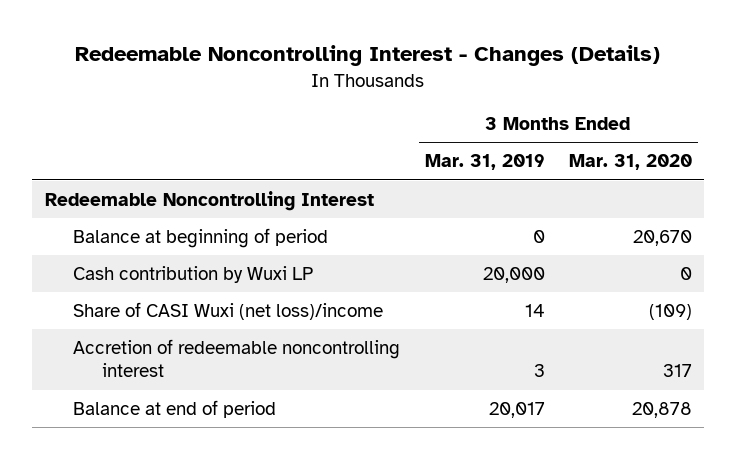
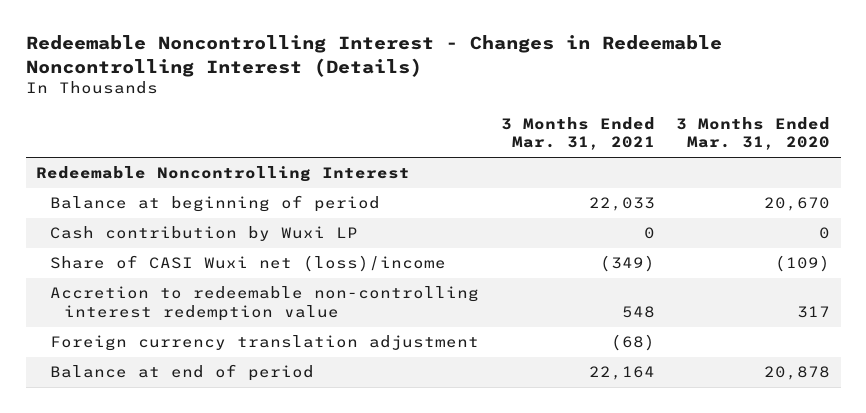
- Redeemable Noncontrolling Interest - Changes (Details)
+ Redeemable Noncontrolling Interest - Changes in Redeemable Noncontrolling Interest (Details)
- | 3 Months Ended Mar. 31, 2019 | 3 Months Ended Mar. 31, 2020
+ | 3 Months Ended Mar. 31, 2021 | 3 Months Ended Mar. 31, 2020
- Share of CASI Wuxi (net loss)/income | 14 | (109)
- Accretion of redeemable noncontrolling interest | 3 | 317
+ Share of CASI Wuxi net (loss)/income | (349) | (109)
+ Accretion to redeemable non-controlling interest redemption value | 548 | 317
+ Foreign currency translation adjustment | (68) |

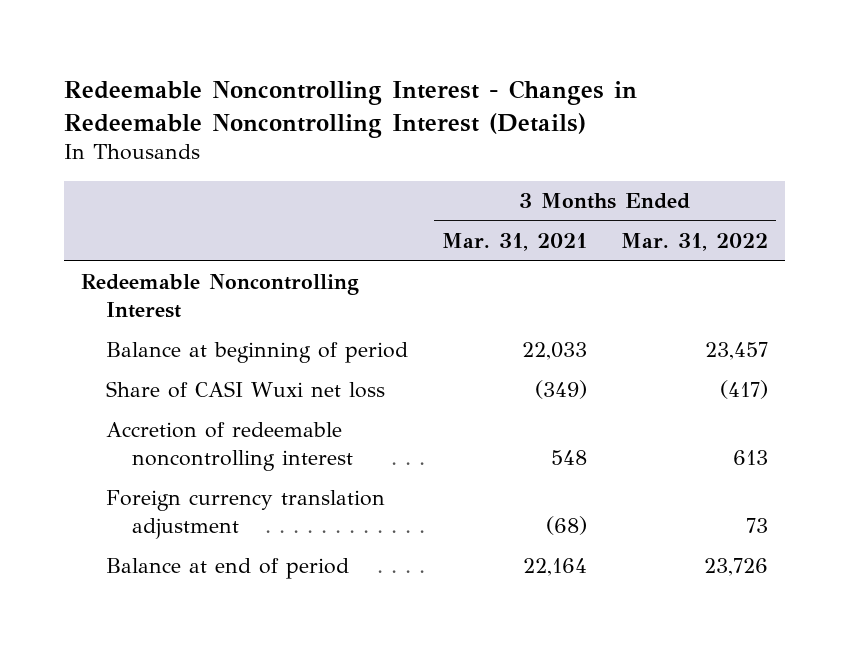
- | 3 Months Ended Mar. 31, 2021 | 3 Months Ended Mar. 31, 2020
+ | 3 Months Ended Mar. 31, 2021 | 3 Months Ended Mar. 31, 2022
- Cash contribution by Wuxi LP | 0 | 0
- Share of CASI Wuxi net (loss)/income | (349) | (109)
- Accretion to redeemable non-controlling interest redemption value | 548 | 317
+ Share of CASI Wuxi net loss | (349) | (417)
+ Accretion of redeemable noncontrolling interest | 548 | 613

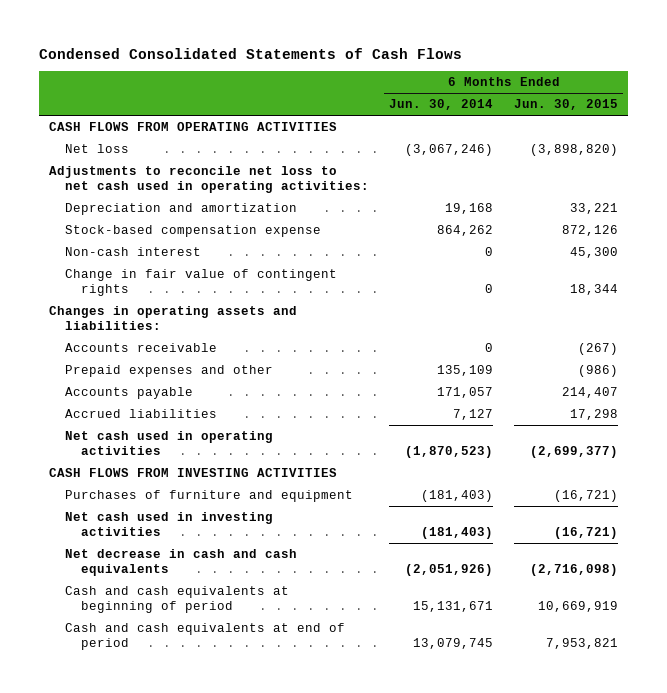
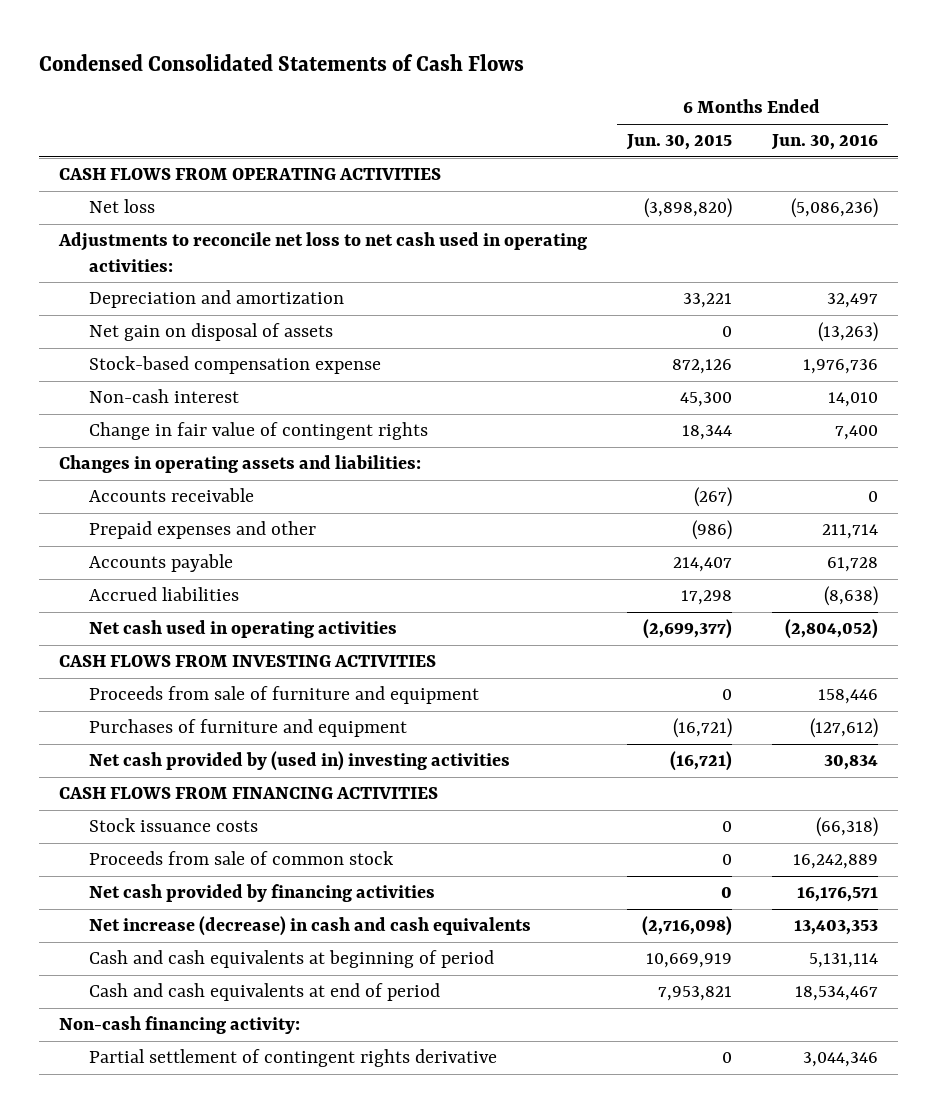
- | 6 Months Ended Jun. 30, 2014 | 6 Months Ended Jun. 30, 2015
+ | 6 Months Ended Jun. 30, 2015 | 6 Months Ended Jun. 30, 2016
+ Net gain on disposal of assets | 0 | (13,263)
+ Proceeds from sale of furniture and equipment | 0 | 158,446
- Net cash used in investing activities | (181,403) | (16,721)
- Net decrease in cash and cash equivalents | (2,051,926) | (2,716,098)
+ Net cash provided by (used in) investing activities | (16,721) | 30,834
+ CASH FLOWS FROM FINANCING ACTIVITIES
+ Stock issuance costs | 0 | (66,318)
+ Proceeds from sale of common stock | 0 | 16,242,889
+ Net cash provided by financing activities | 0 | 16,176,571
+ Net increase (decrease) in cash and cash equivalents | (2,716,098) | 13,403,353
+ Non-cash financing activity:
+ Partial settlement of contingent rights derivative | 0 | 3,044,346

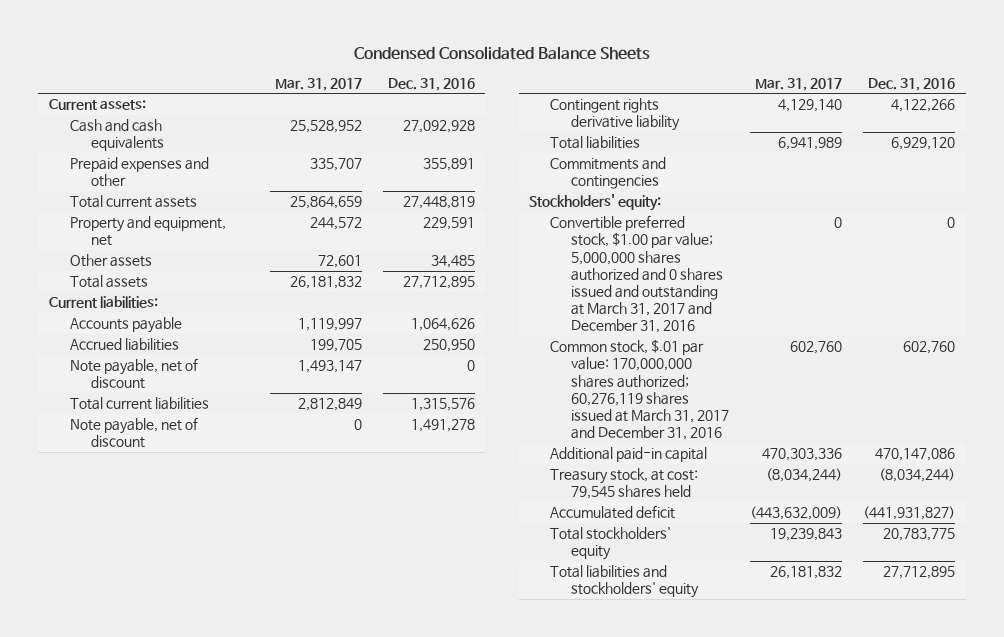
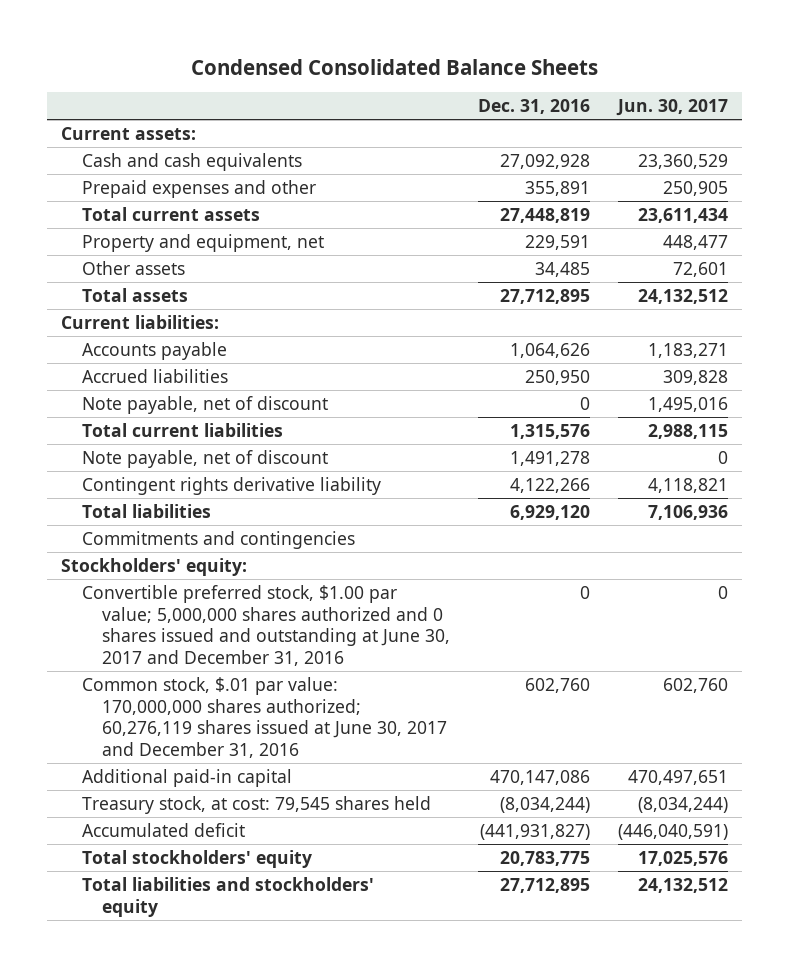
- | Mar. 31, 2017 | Dec. 31, 2016
+ | Dec. 31, 2016 | Jun. 30, 2017
- Convertible preferred stock, $1.00 par value; 5,000,000 shares authorized and 0 shares issued and outstanding at March 31, 2017 and December 31, 2016 | 0 | 0
- Common stock, $.01 par value: 170,000,000 shares authorized; 60,276,119 shares issued at March 31, 2017 and December 31, 2016 | 602,760 | 602,760
+ Convertible preferred stock, $1.00 par value; 5,000,000 shares authorized and 0 shares issued and outstanding at June 30, 2017 and December 31, 2016 | 0 | 0
+ Common stock, $.01 par value: 170,000,000 shares authorized; 60,276,119 shares issued at June 30, 2017 and December 31, 2016 | 602,760 | 602,760

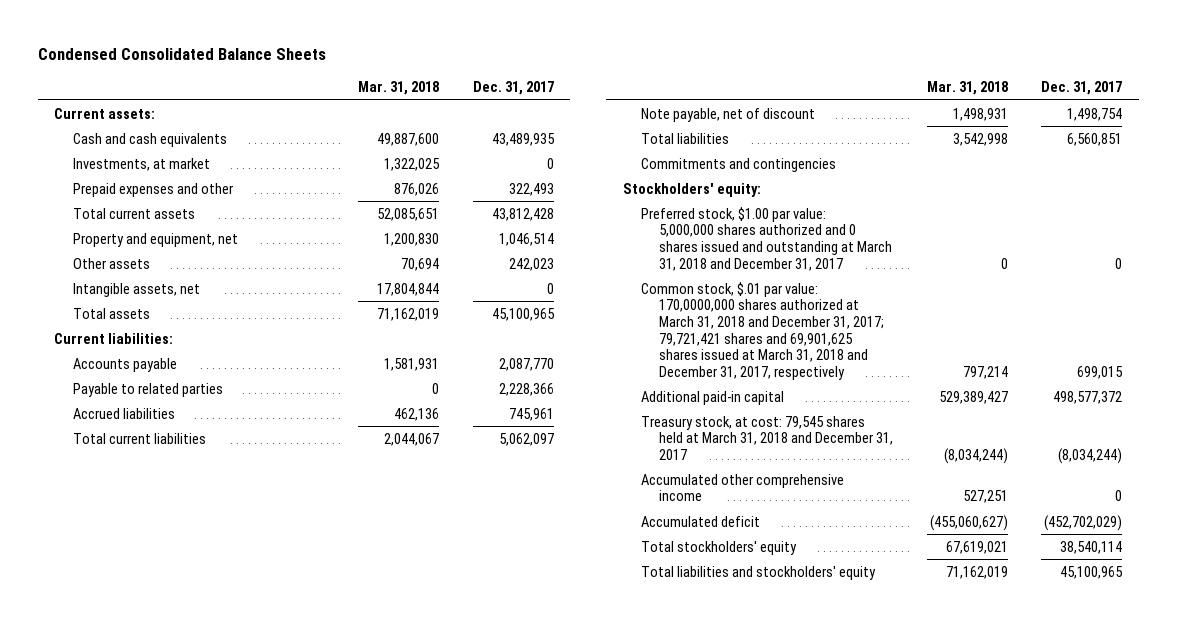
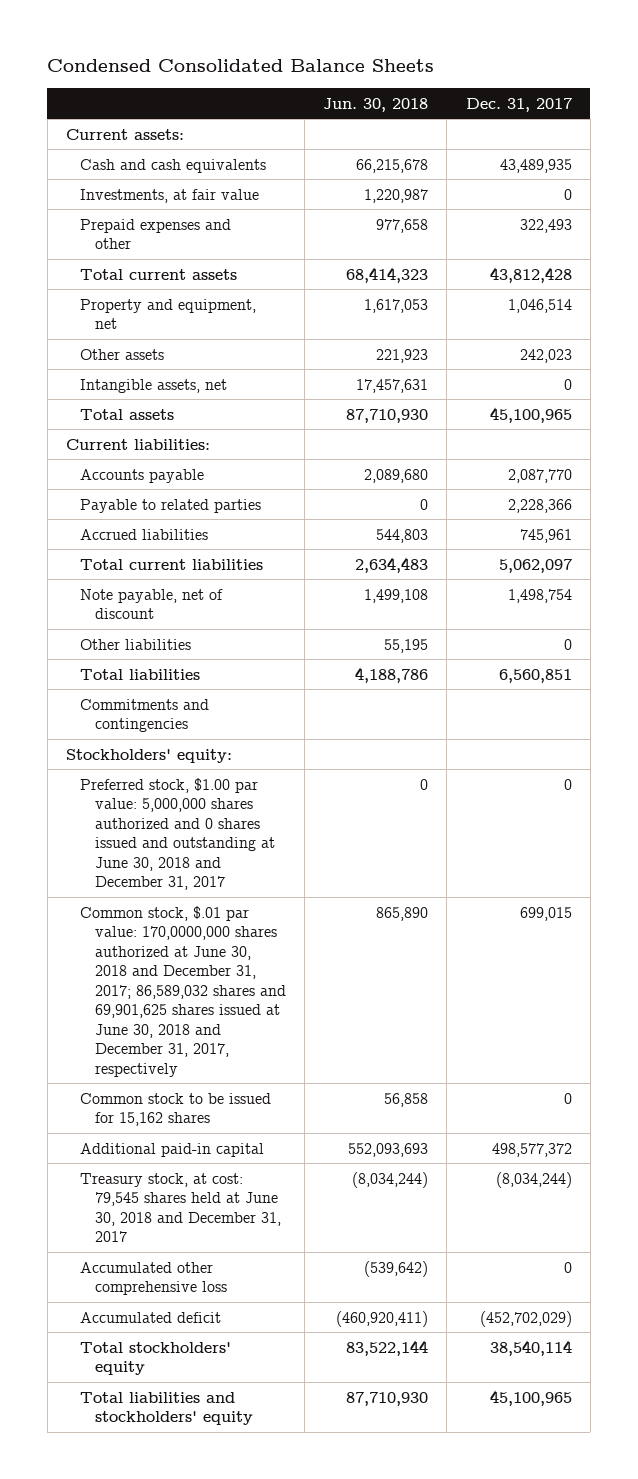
- | Mar. 31, 2018 | Dec. 31, 2017
+ | Jun. 30, 2018 | Dec. 31, 2017
- Investments, at market | 1,322,025 | 0
+ Investments, at fair value | 1,220,987 | 0
+ Other liabilities | 55,195 | 0
- Preferred stock, $1.00 par value: 5,000,000 shares authorized and 0 shares issued and outstanding at March 31, 2018 and December 31, 2017 | 0 | 0
- Common stock, $.01 par value: 170,0000,000 shares authorized at March 31, 2018 and December 31, 2017; 79,721,421 shares and 69,901,625 shares issued at March 31, 2018 and December 31, 2017, respectively | 797,214 | 699,015
+ Preferred stock, $1.00 par value: 5,000,000 shares authorized and 0 shares issued and outstanding at June 30, 2018 and December 31, 2017 | 0 | 0
+ Common stock, $.01 par value: 170,0000,000 shares authorized at June 30, 2018 and December 31, 2017; 86,589,032 shares and 69,901,625 shares issued at June 30, 2018 and December 31, 2017, respectively | 865,890 | 699,015
+ Common stock to be issued for 15,162 shares | 56,858 | 0
- Treasury stock, at cost: 79,545 shares held at March 31, 2018 and December 31, 2017 | (8,034,244) | (8,034,244)
- Accumulated other comprehensive income | 527,251 | 0
+ Treasury stock, at cost: 79,545 shares held at June 30, 2018 and December 31, 2017 | (8,034,244) | (8,034,244)
+ Accumulated other comprehensive loss | (539,642) | 0

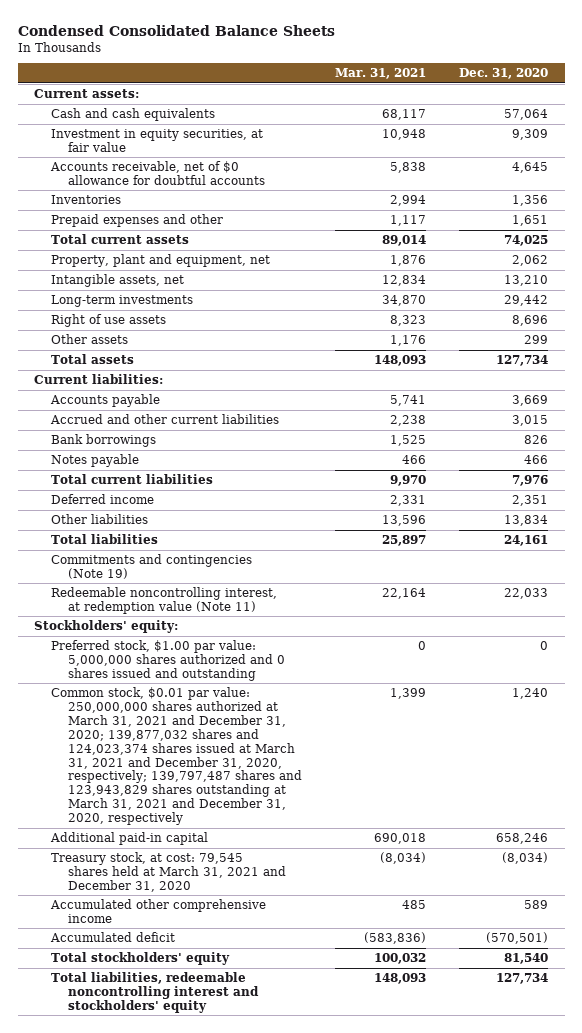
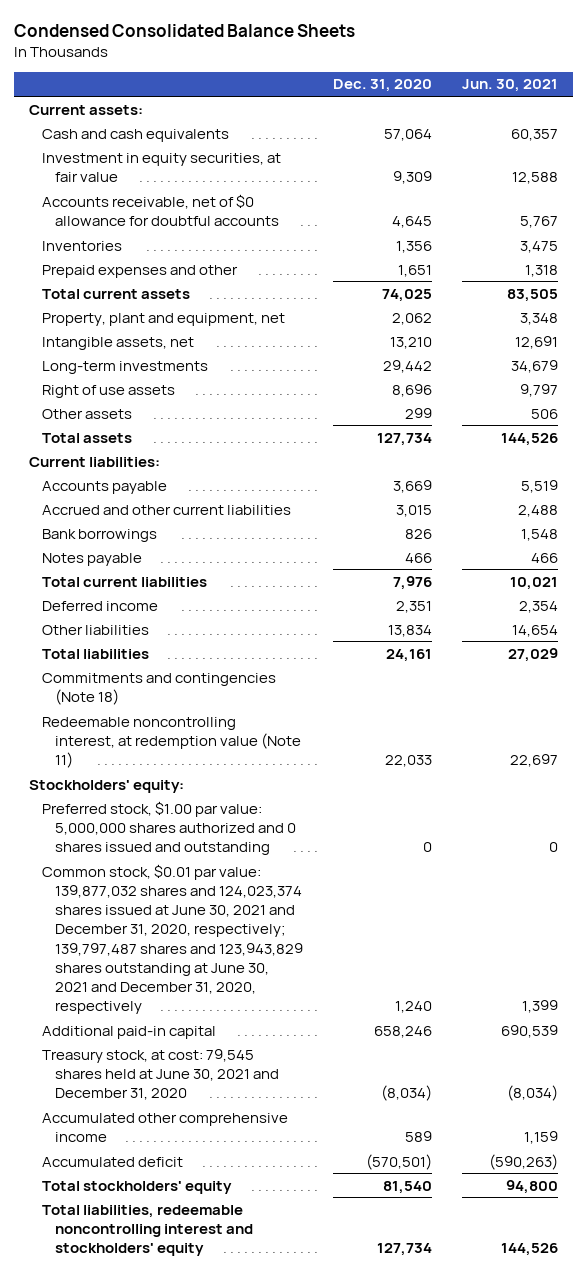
- | Mar. 31, 2021 | Dec. 31, 2020
+ | Dec. 31, 2020 | Jun. 30, 2021
- Commitments and contingencies (Note 19)
+ Commitments and contingencies (Note 18)
- Common stock, $0.01 par value: 250,000,000 shares authorized at March 31, 2021 and December 31, 2020; 139,877,032 shares and 124,023,374 shares issued at March 31, 2021 and December 31, 2020, respectively; 139,797,487 shares and 123,943,829 shares outstanding at March 31, 2021 and December 31, 2020, respectively | 1,399 | 1,240
+ Common stock, $0.01 par value: 139,877,032 shares and 124,023,374 shares issued at June 30, 2021 and December 31, 2020, respectively; 139,797,487 shares and 123,943,829 shares outstanding at June 30, 2021 and December 31, 2020, respectively | 1,240 | 1,399
- Treasury stock, at cost: 79,545 shares held at March 31, 2021 and December 31, 2020 | (8,034) | (8,034)
+ Treasury stock, at cost: 79,545 shares held at June 30, 2021 and December 31, 2020 | (8,034) | (8,034)

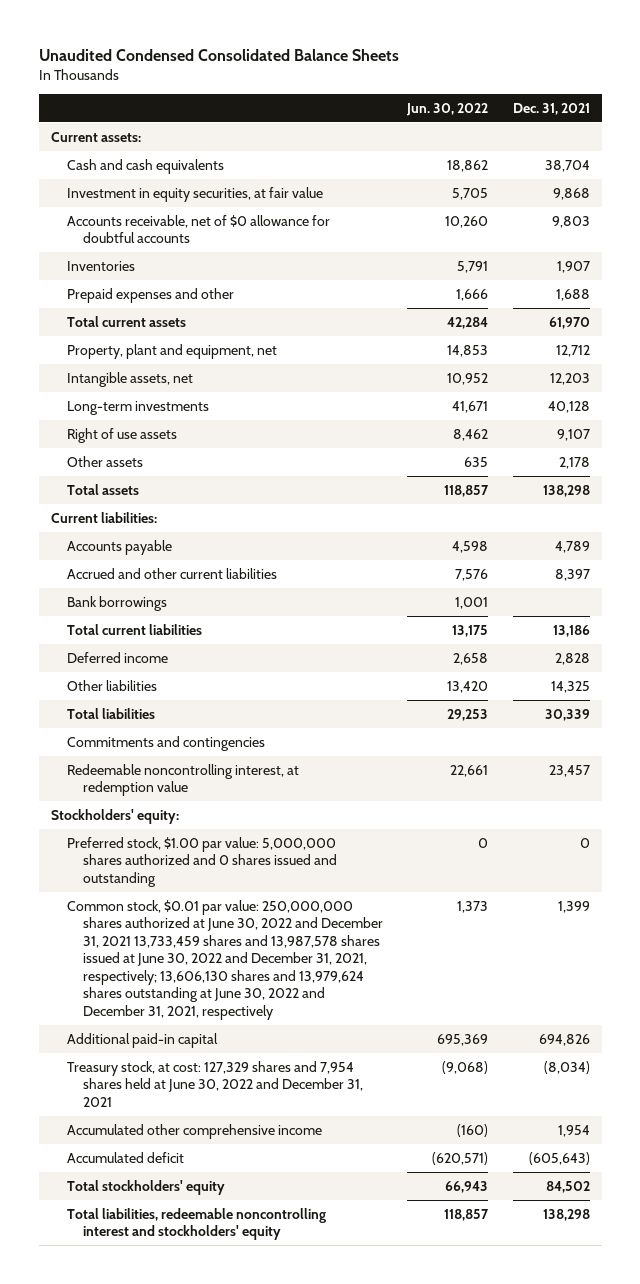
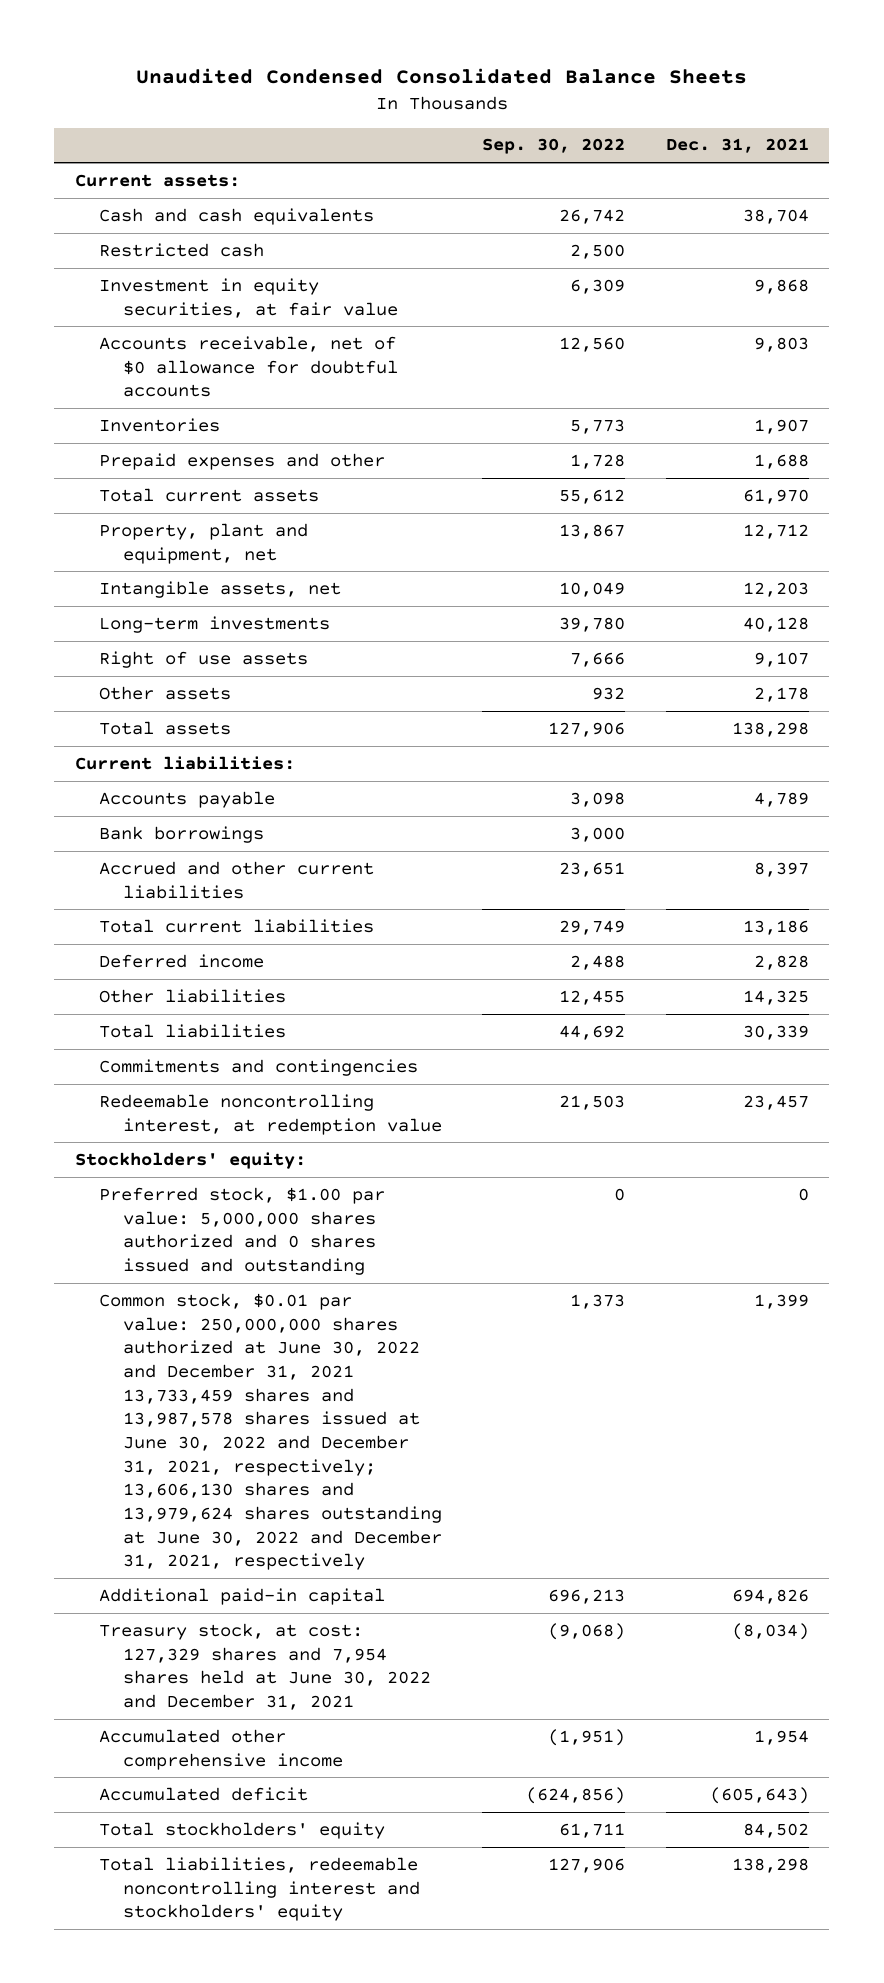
- | Jun. 30, 2022 | Dec. 31, 2021
+ | Sep. 30, 2022 | Dec. 31, 2021
+ Restricted cash | 2,500 |
moved down: Accrued and other current liabilities | 23,651 | 8,397

